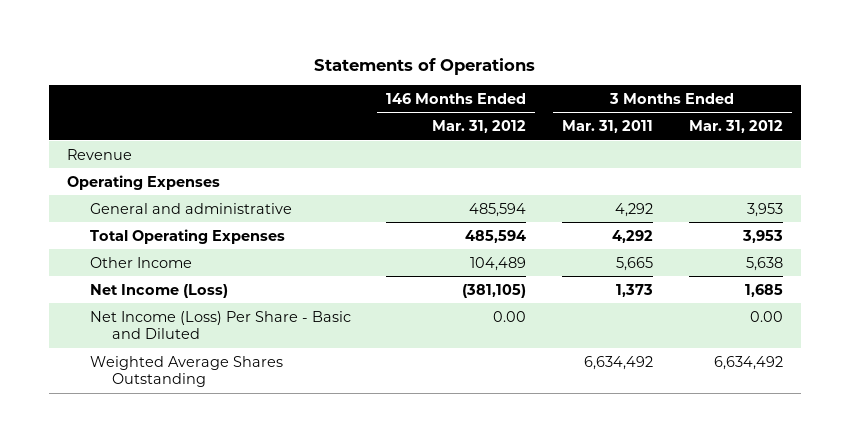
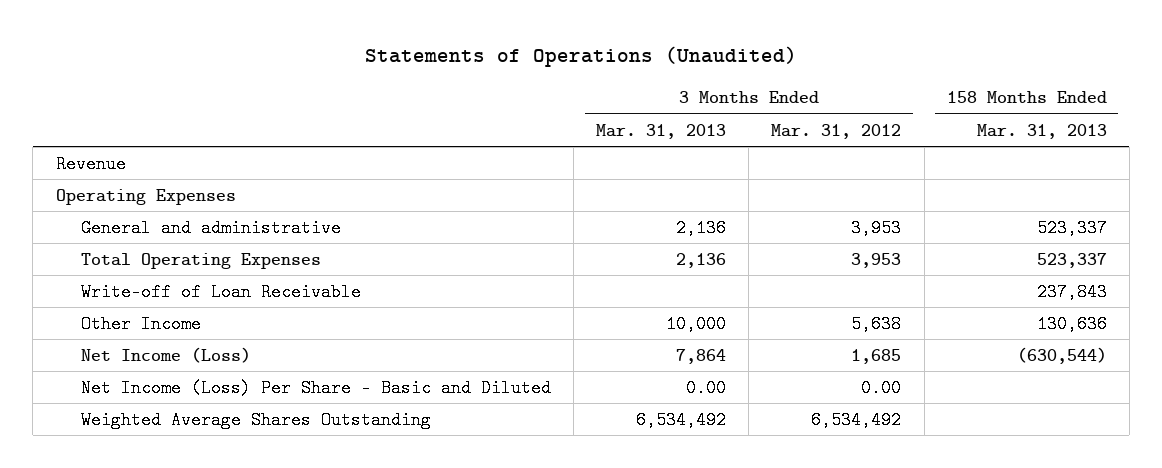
- Statements of Operations
+ Statements of Operations (Unaudited)
- | 146 Months Ended Mar. 31, 2012 | 3 Months Ended Mar. 31, 2011 | 3 Months Ended Mar. 31, 2012
+ | 3 Months Ended Mar. 31, 2013 | 3 Months Ended Mar. 31, 2012 | 158 Months Ended Mar. 31, 2013
+ Write-off of Loan Receivable | | | 237,843
- Weighted Average Shares Outstanding | | 6,634,492 | 6,634,492
+ Weighted Average Shares Outstanding | 6,534,492 | 6,534,492 |

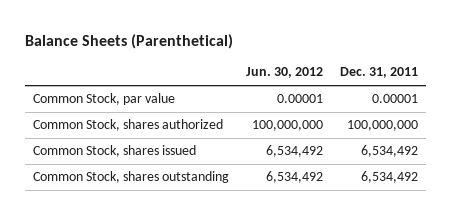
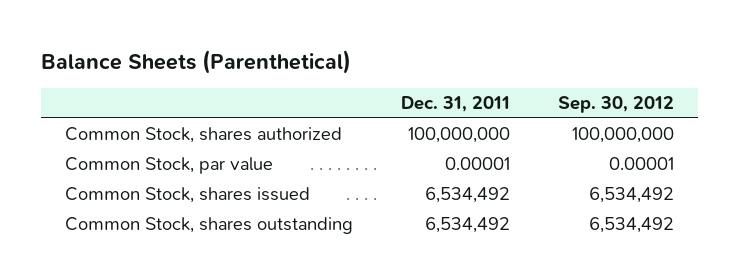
- | Jun. 30, 2012 | Dec. 31, 2011
+ | Dec. 31, 2011 | Sep. 30, 2012
moved down: Common Stock, par value | 0.00001 | 0.00001

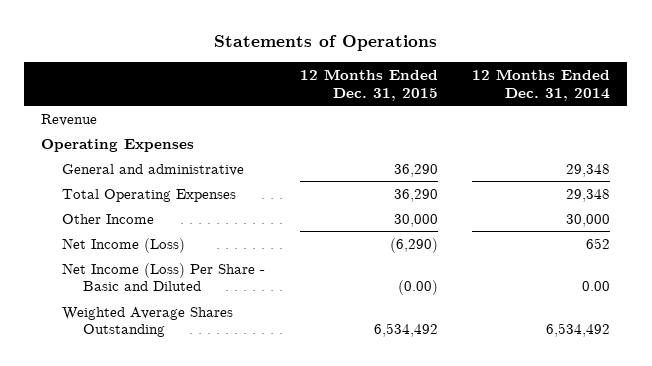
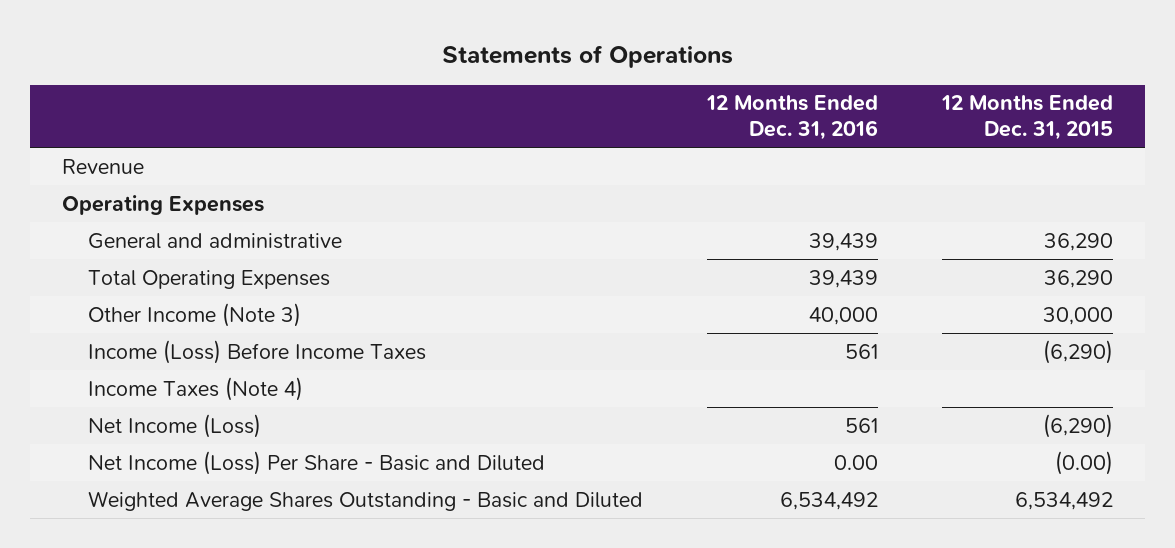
- | 12 Months Ended Dec. 31, 2015 | 12 Months Ended Dec. 31, 2014
+ | 12 Months Ended Dec. 31, 2016 | 12 Months Ended Dec. 31, 2015
- Other Income | 30,000 | 30,000
+ Other Income (Note 3) | 40,000 | 30,000
+ Income (Loss) Before Income Taxes | 561 | (6,290)
+ Income Taxes (Note 4)
- Weighted Average Shares Outstanding | 6,534,492 | 6,534,492
+ Weighted Average Shares Outstanding - Basic and Diluted | 6,534,492 | 6,534,492

